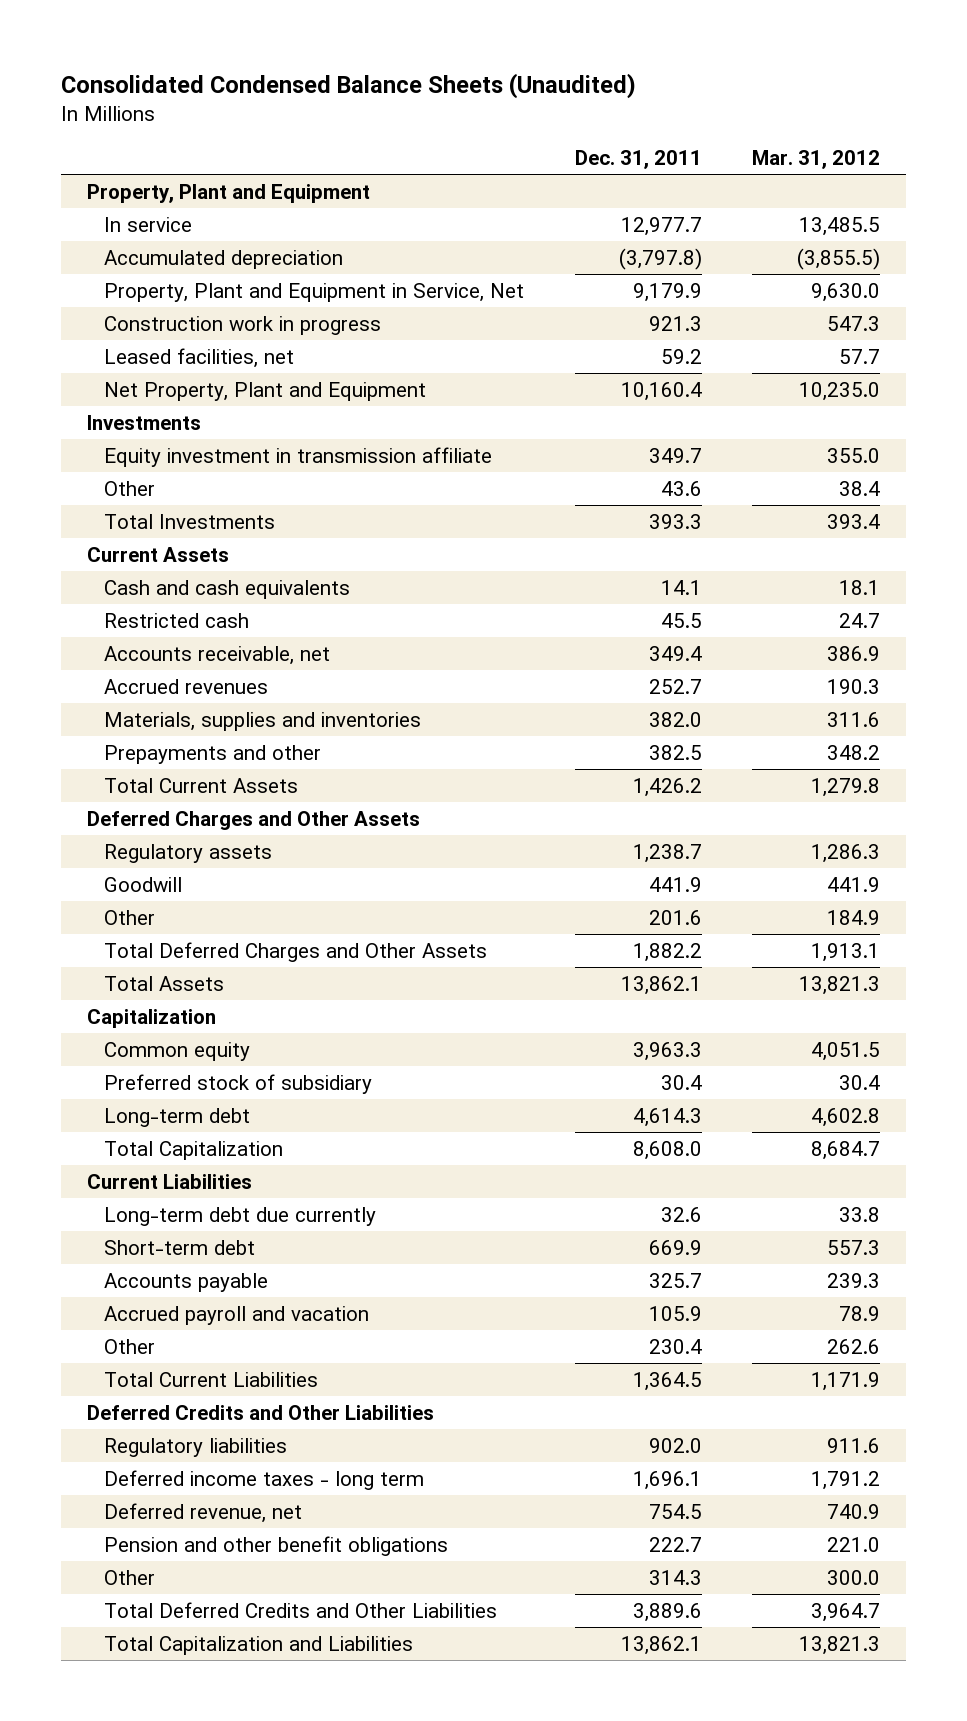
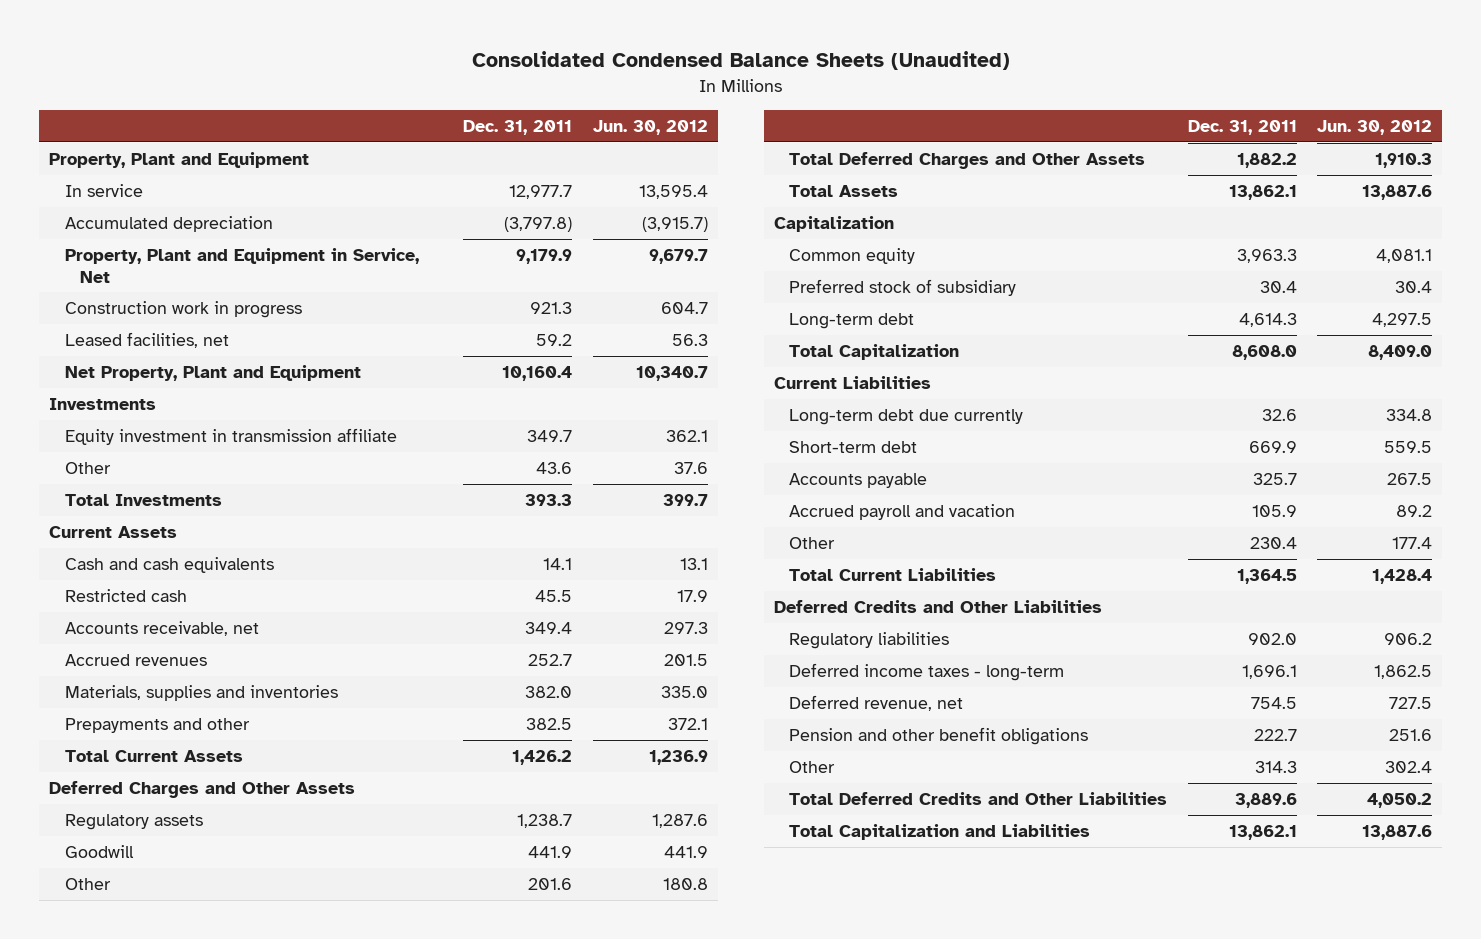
- | Dec. 31, 2011 | Mar. 31, 2012
+ | Dec. 31, 2011 | Jun. 30, 2012
- Deferred income taxes - long term | 1,696.1 | 1,791.2
+ Deferred income taxes - long-term | 1,696.1 | 1,862.5

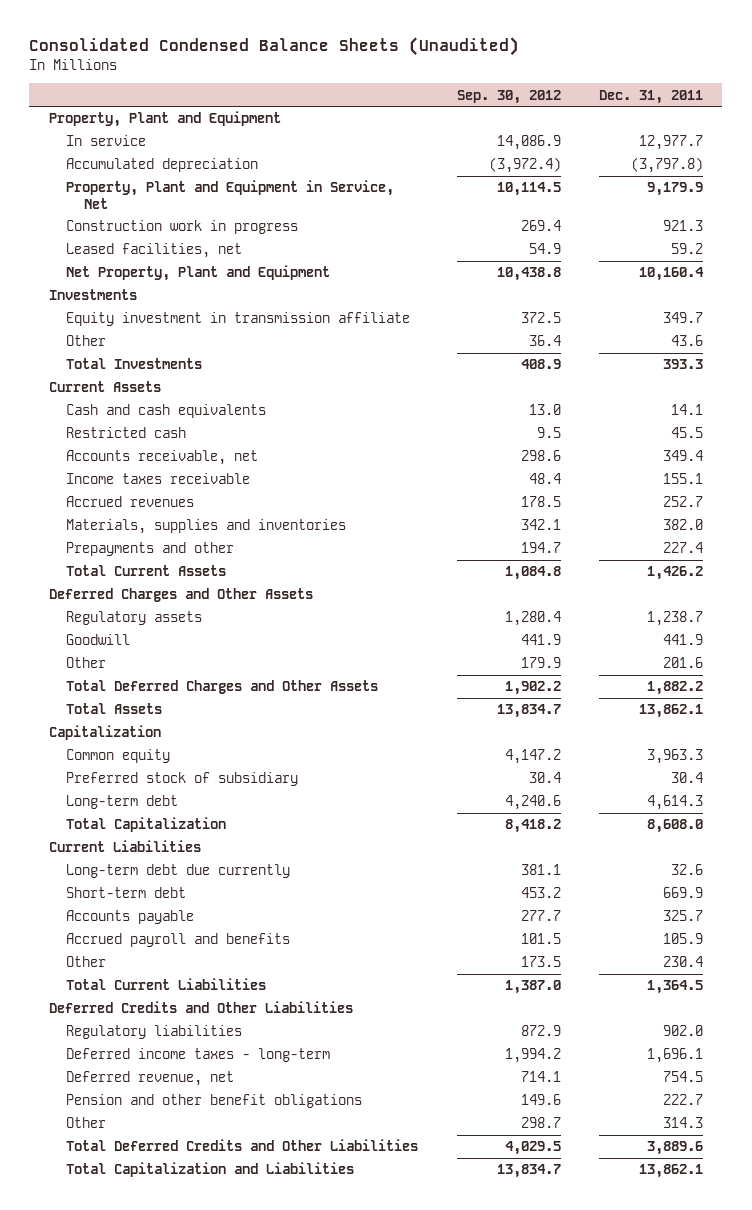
- | Dec. 31, 2011 | Jun. 30, 2012
+ | Sep. 30, 2012 | Dec. 31, 2011
+ Income taxes receivable | 48.4 | 155.1
- Prepayments and other | 382.5 | 372.1
+ Prepayments and other | 194.7 | 227.4
- Accrued payroll and vacation | 105.9 | 89.2
+ Accrued payroll and benefits | 101.5 | 105.9

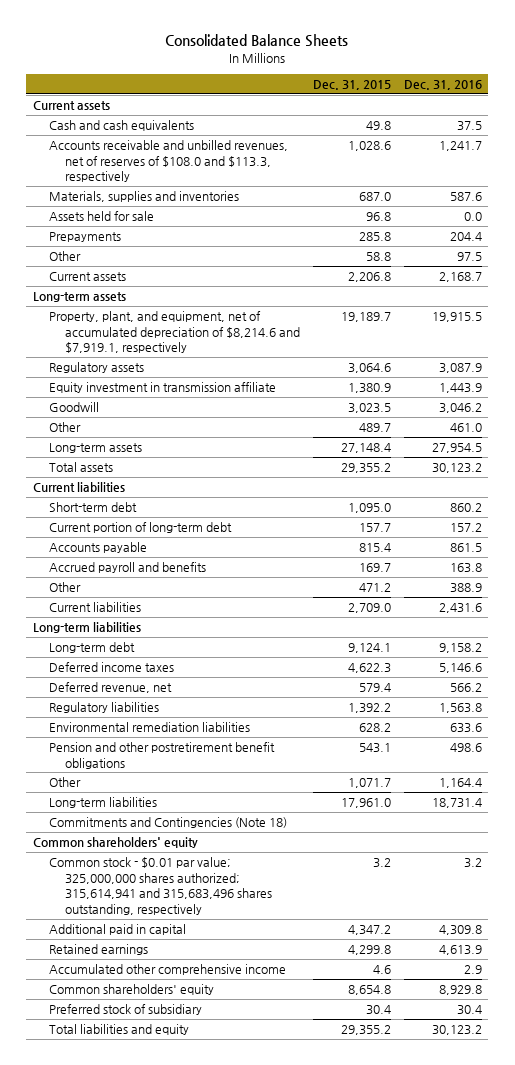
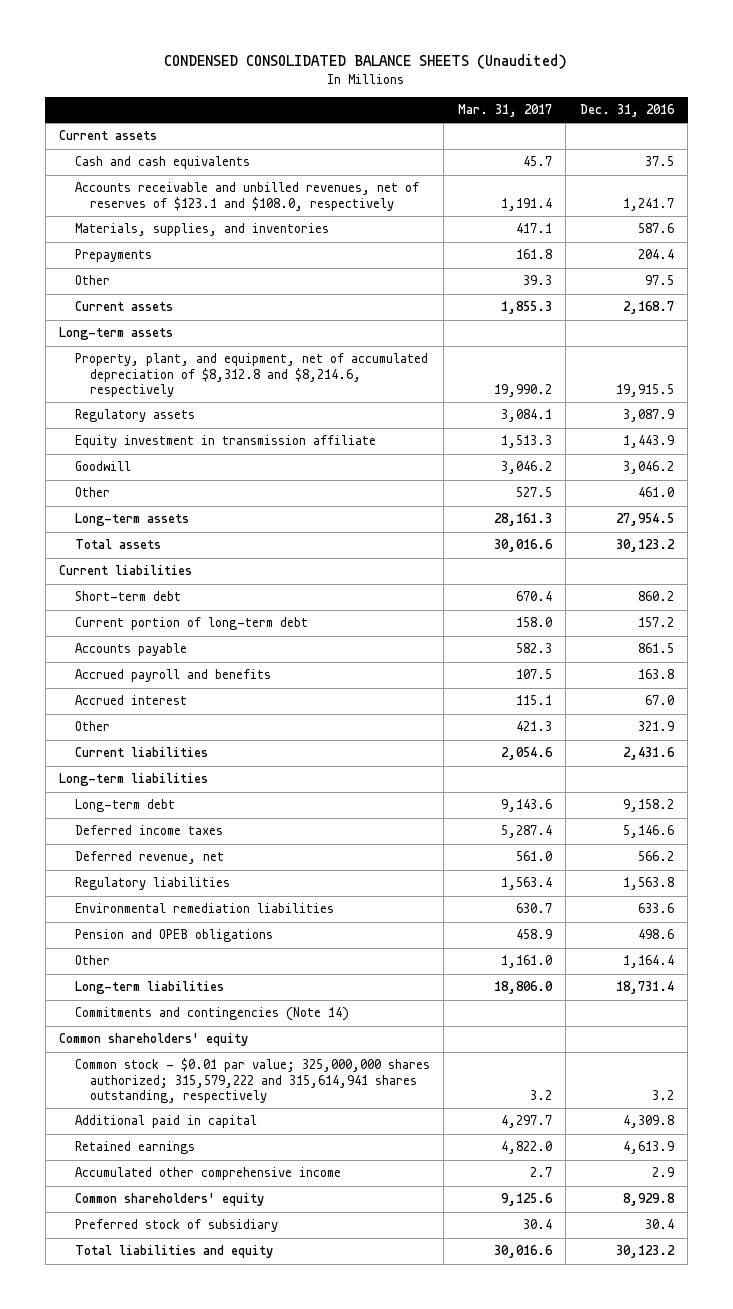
- Consolidated Balance Sheets
+ CONDENSED CONSOLIDATED BALANCE SHEETS (Unaudited)
- | Dec. 31, 2015 | Dec. 31, 2016
+ | Mar. 31, 2017 | Dec. 31, 2016
- Accounts receivable and unbilled revenues, net of reserves of $108.0 and $113.3, respectively | 1,028.6 | 1,241.7
- Materials, supplies and inventories | 687.0 | 587.6
- Assets held for sale | 96.8 | 0.0
+ Accounts receivable and unbilled revenues, net of reserves of $123.1 and $108.0, respectively | 1,191.4 | 1,241.7
+ Materials, supplies, and inventories | 417.1 | 587.6
- Property, plant, and equipment, net of accumulated depreciation of $8,214.6 and $7,919.1, respectively | 19,189.7 | 19,915.5
+ Property, plant, and equipment, net of accumulated depreciation of $8,312.8 and $8,214.6, respectively | 19,990.2 | 19,915.5
- Other | 471.2 | 388.9
+ Accrued interest | 115.1 | 67.0
+ Other | 421.3 | 321.9
- Pension and other postretirement benefit obligations | 543.1 | 498.6
+ Pension and OPEB obligations | 458.9 | 498.6
- Commitments and Contingencies (Note 18)
+ Commitments and contingencies (Note 14)
- Common stock - $0.01 par value; 325,000,000 shares authorized; 315,614,941 and 315,683,496 shares outstanding, respectively | 3.2 | 3.2
+ Common stock - $0.01 par value; 325,000,000 shares authorized; 315,579,222 and 315,614,941 shares outstanding, respectively | 3.2 | 3.2

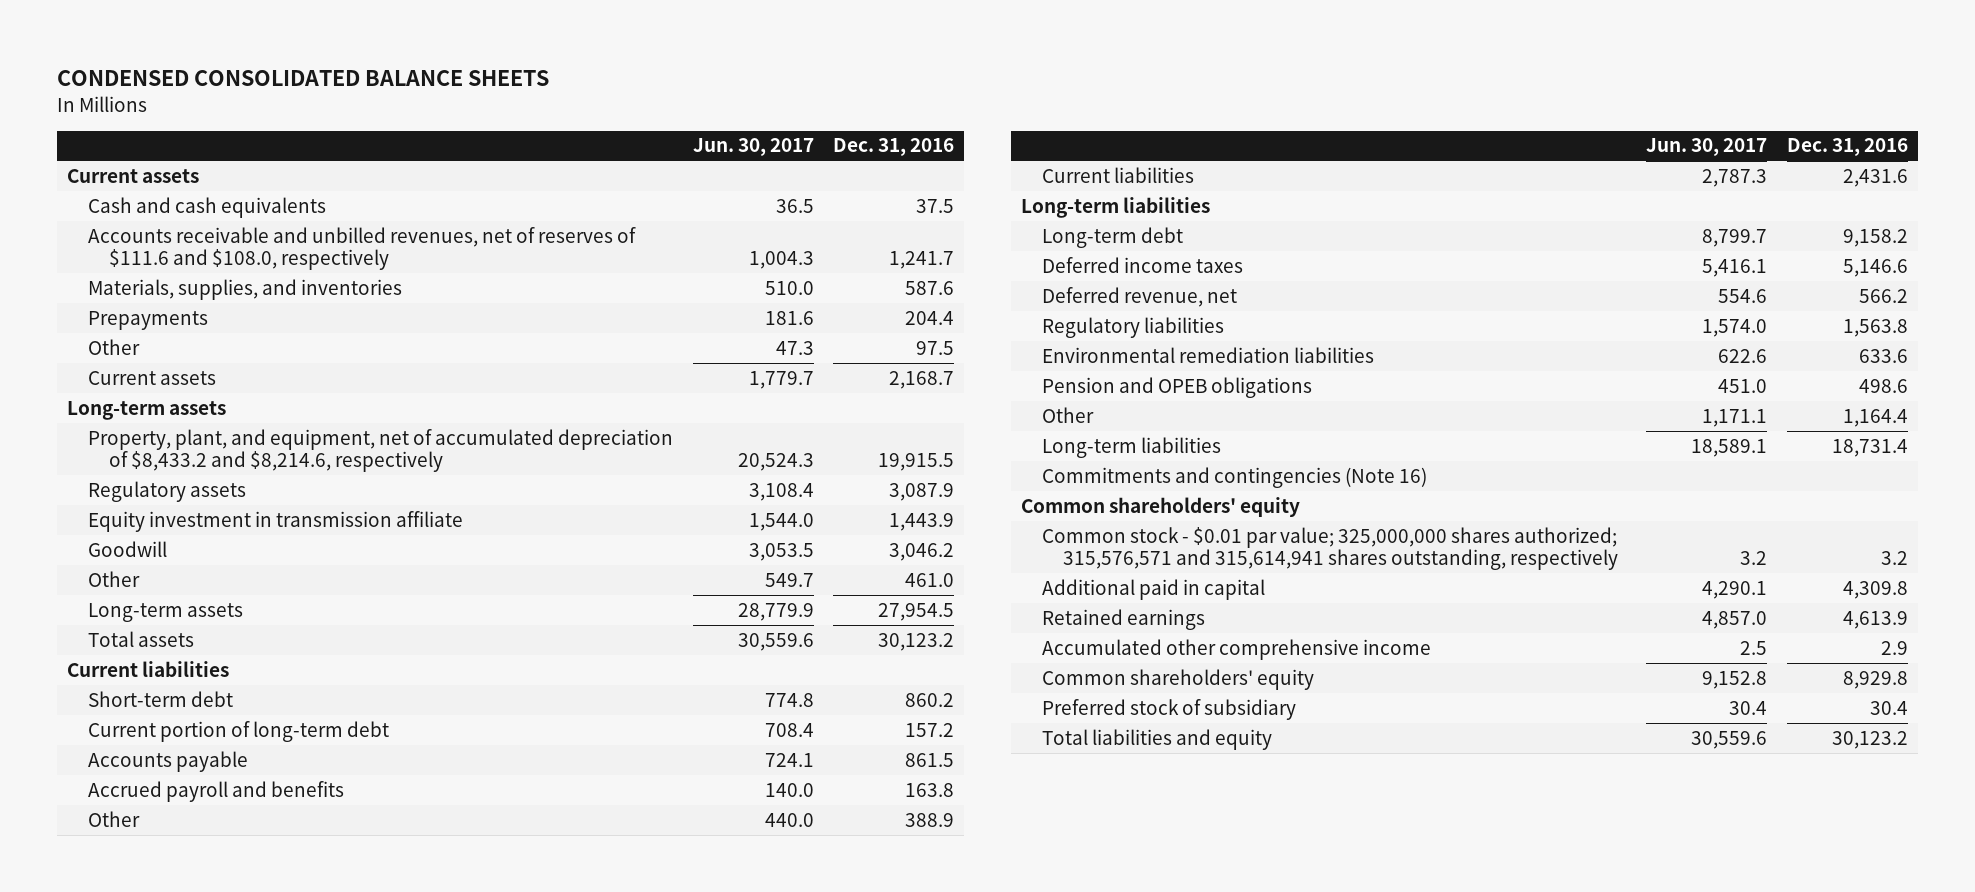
- CONDENSED CONSOLIDATED BALANCE SHEETS (Unaudited)
+ CONDENSED CONSOLIDATED BALANCE SHEETS
- | Mar. 31, 2017 | Dec. 31, 2016
+ | Jun. 30, 2017 | Dec. 31, 2016
- Accounts receivable and unbilled revenues, net of reserves of $123.1 and $108.0, respectively | 1,191.4 | 1,241.7
+ Accounts receivable and unbilled revenues, net of reserves of $111.6 and $108.0, respectively | 1,004.3 | 1,241.7
- Property, plant, and equipment, net of accumulated depreciation of $8,312.8 and $8,214.6, respectively | 19,990.2 | 19,915.5
+ Property, plant, and equipment, net of accumulated depreciation of $8,433.2 and $8,214.6, respectively | 20,524.3 | 19,915.5
- Accrued interest | 115.1 | 67.0
- Other | 421.3 | 321.9
+ Other | 440.0 | 388.9
- Commitments and contingencies (Note 14)
+ Commitments and contingencies (Note 16)
- Common stock - $0.01 par value; 325,000,000 shares authorized; 315,579,222 and 315,614,941 shares outstanding, respectively | 3.2 | 3.2
+ Common stock - $0.01 par value; 325,000,000 shares authorized; 315,576,571 and 315,614,941 shares outstanding, respectively | 3.2 | 3.2

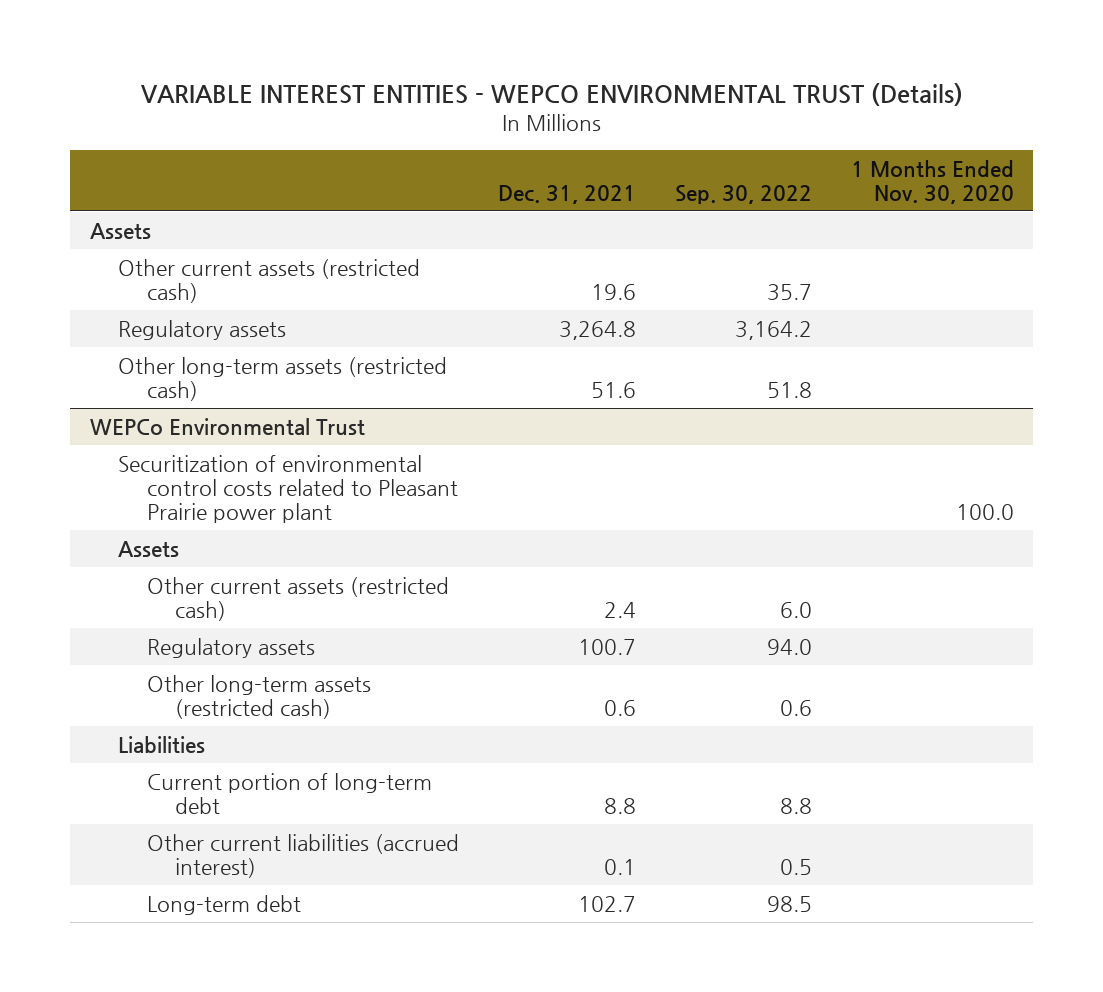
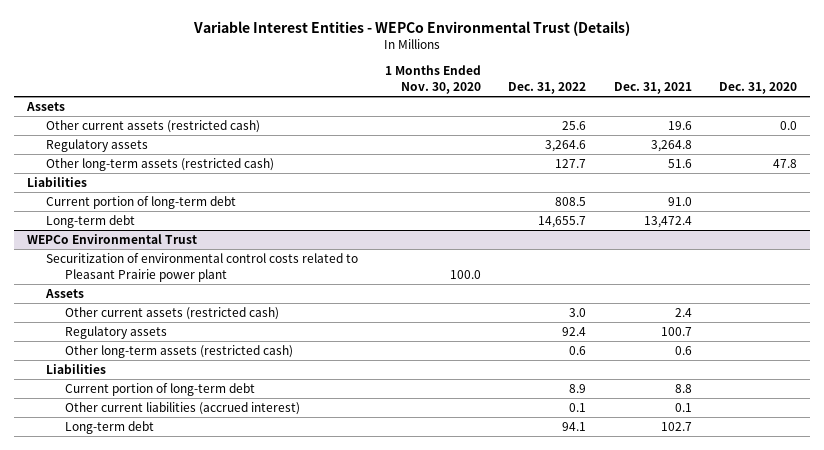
- VARIABLE INTEREST ENTITIES - WEPCO ENVIRONMENTAL TRUST (Details)
+ Variable Interest Entities - WEPCo Environmental Trust (Details)
- | Dec. 31, 2021 | Sep. 30, 2022 | 1 Months Ended Nov. 30, 2020
+ | 1 Months Ended Nov. 30, 2020 | Dec. 31, 2022 | Dec. 31, 2021 | Dec. 31, 2020
+ Liabilities
+ Current portion of long-term debt | | 808.5 | 91.0 |
+ Long-term debt | | 14,655.7 | 13,472.4 |

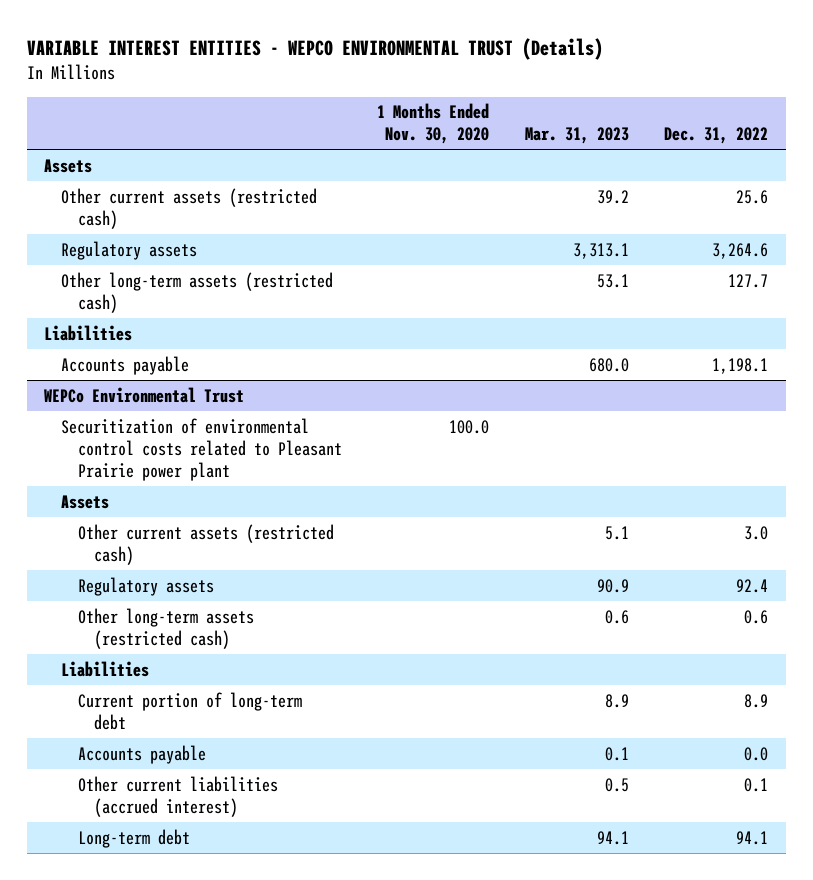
- Variable Interest Entities - WEPCo Environmental Trust (Details)
+ VARIABLE INTEREST ENTITIES - WEPCO ENVIRONMENTAL TRUST (Details)
- | 1 Months Ended Nov. 30, 2020 | Dec. 31, 2022 | Dec. 31, 2021 | Dec. 31, 2020
+ | 1 Months Ended Nov. 30, 2020 | Mar. 31, 2023 | Dec. 31, 2022
- Current portion of long-term debt | | 808.5 | 91.0 |
- Long-term debt | | 14,655.7 | 13,472.4 |
+ Accounts payable | | 680.0 | 1,198.1
@ WEPCo Environmental Trust
+ Accounts payable | | 0.1 | 0.0

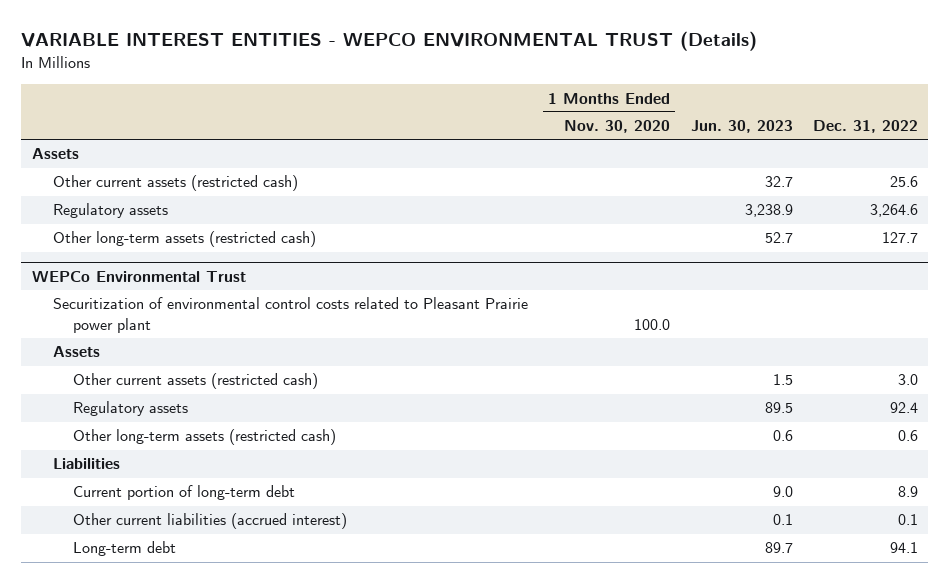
- | 1 Months Ended Nov. 30, 2020 | Mar. 31, 2023 | Dec. 31, 2022
+ | 1 Months Ended Nov. 30, 2020 | Jun. 30, 2023 | Dec. 31, 2022
- Liabilities
- Accounts payable | | 680.0 | 1,198.1
@ WEPCo Environmental Trust
- Accounts payable | | 0.1 | 0.0

